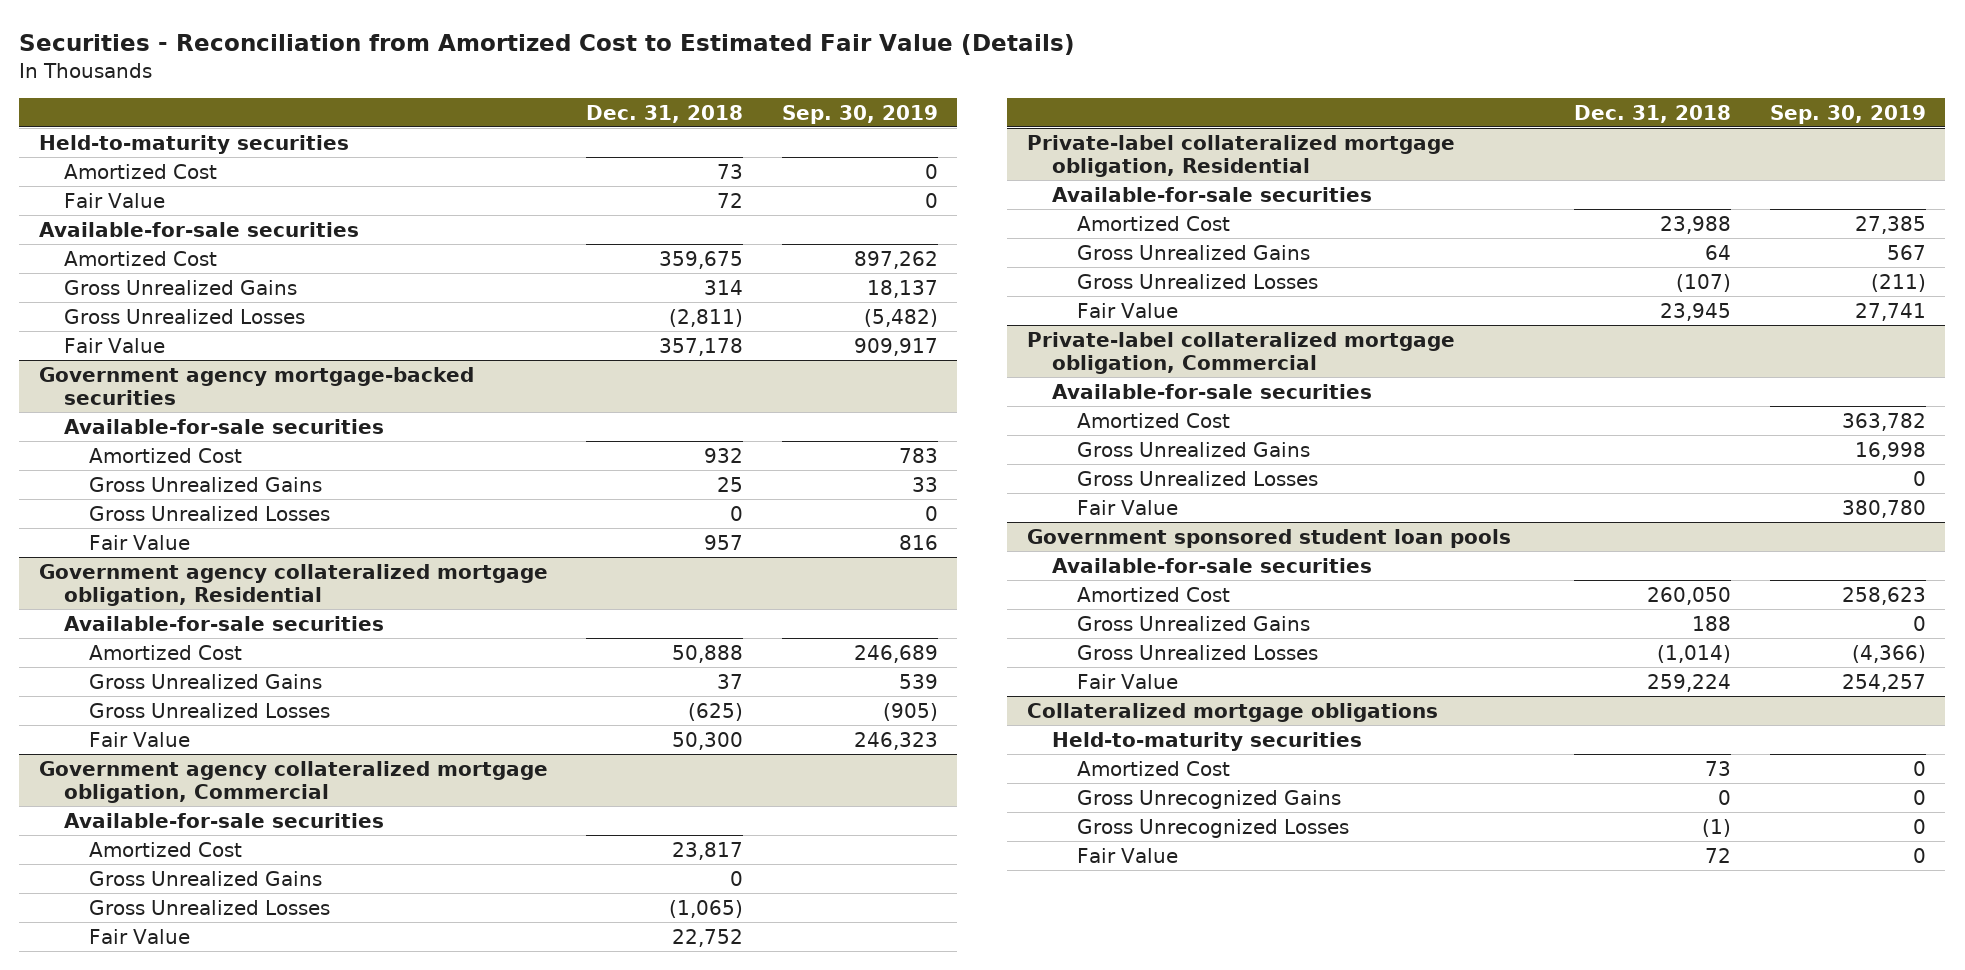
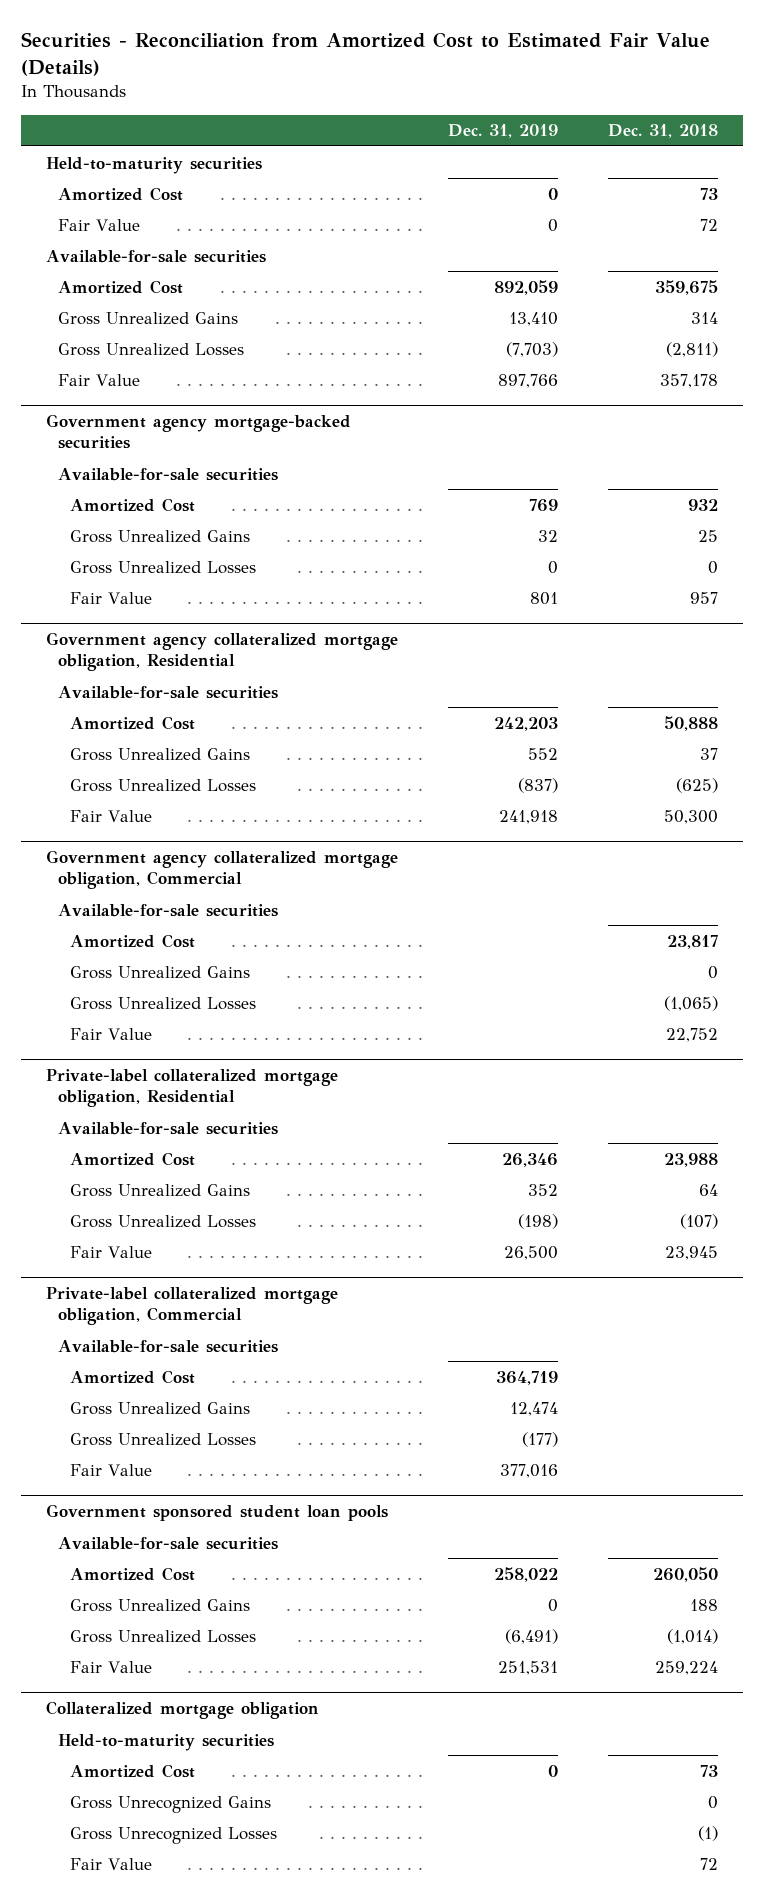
- | Dec. 31, 2018 | Sep. 30, 2019
+ | Dec. 31, 2019 | Dec. 31, 2018
- Collateralized mortgage obligations
+ Collateralized mortgage obligation

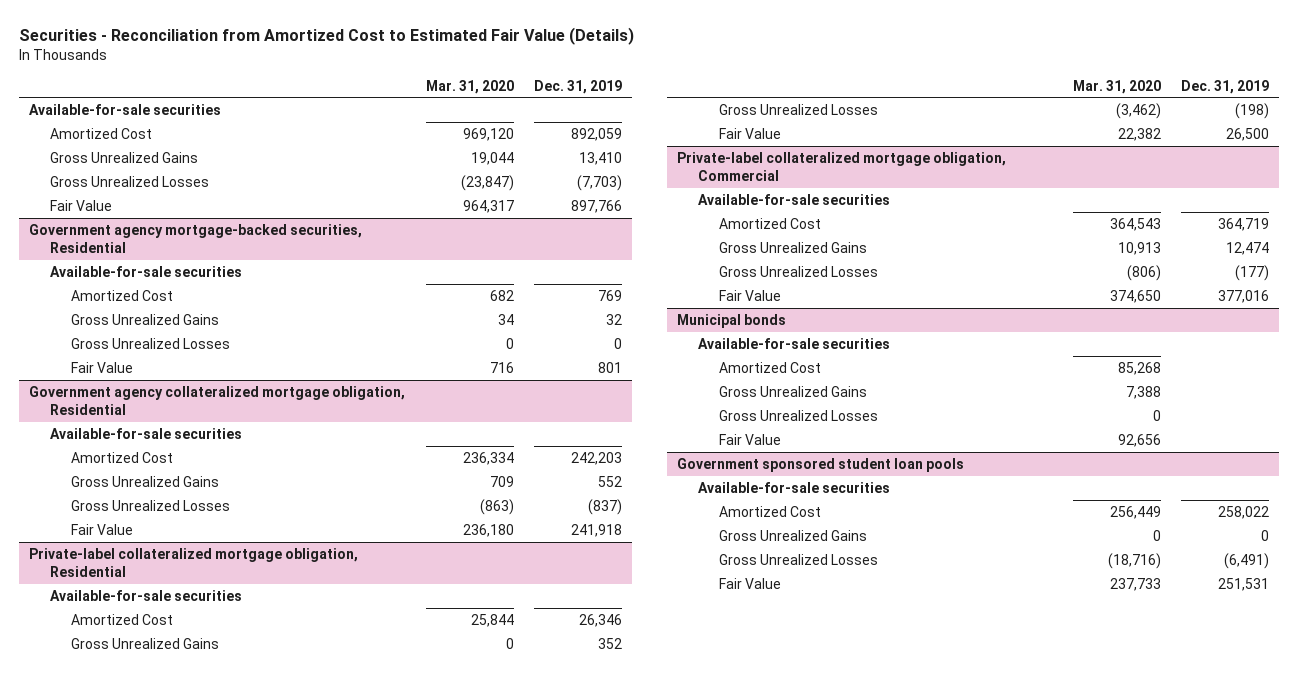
- | Dec. 31, 2019 | Dec. 31, 2018
+ | Mar. 31, 2020 | Dec. 31, 2019
- Held-to-maturity securities
- Amortized Cost | 0 | 73
- Fair Value | 0 | 72
- Government agency mortgage-backed securities
+ Government agency mortgage-backed securities, Residential
- Government agency collateralized mortgage obligation, Commercial
- Available-for-sale securities
- Amortized Cost | | 23,817
- Gross Unrealized Gains | | 0
- Gross Unrealized Losses | | (1,065)
- Fair Value | | 22,752
+ Municipal bonds
+ Available-for-sale securities
+ Amortized Cost | 85,268 |
+ Gross Unrealized Gains | 7,388 |
+ Gross Unrealized Losses | 0 |
+ Fair Value | 92,656 |
- Collateralized mortgage obligation
- Held-to-maturity securities
- Amortized Cost | 0 | 73
- Gross Unrecognized Gains | | 0
- Gross Unrecognized Losses | | (1)
- Fair Value | | 72

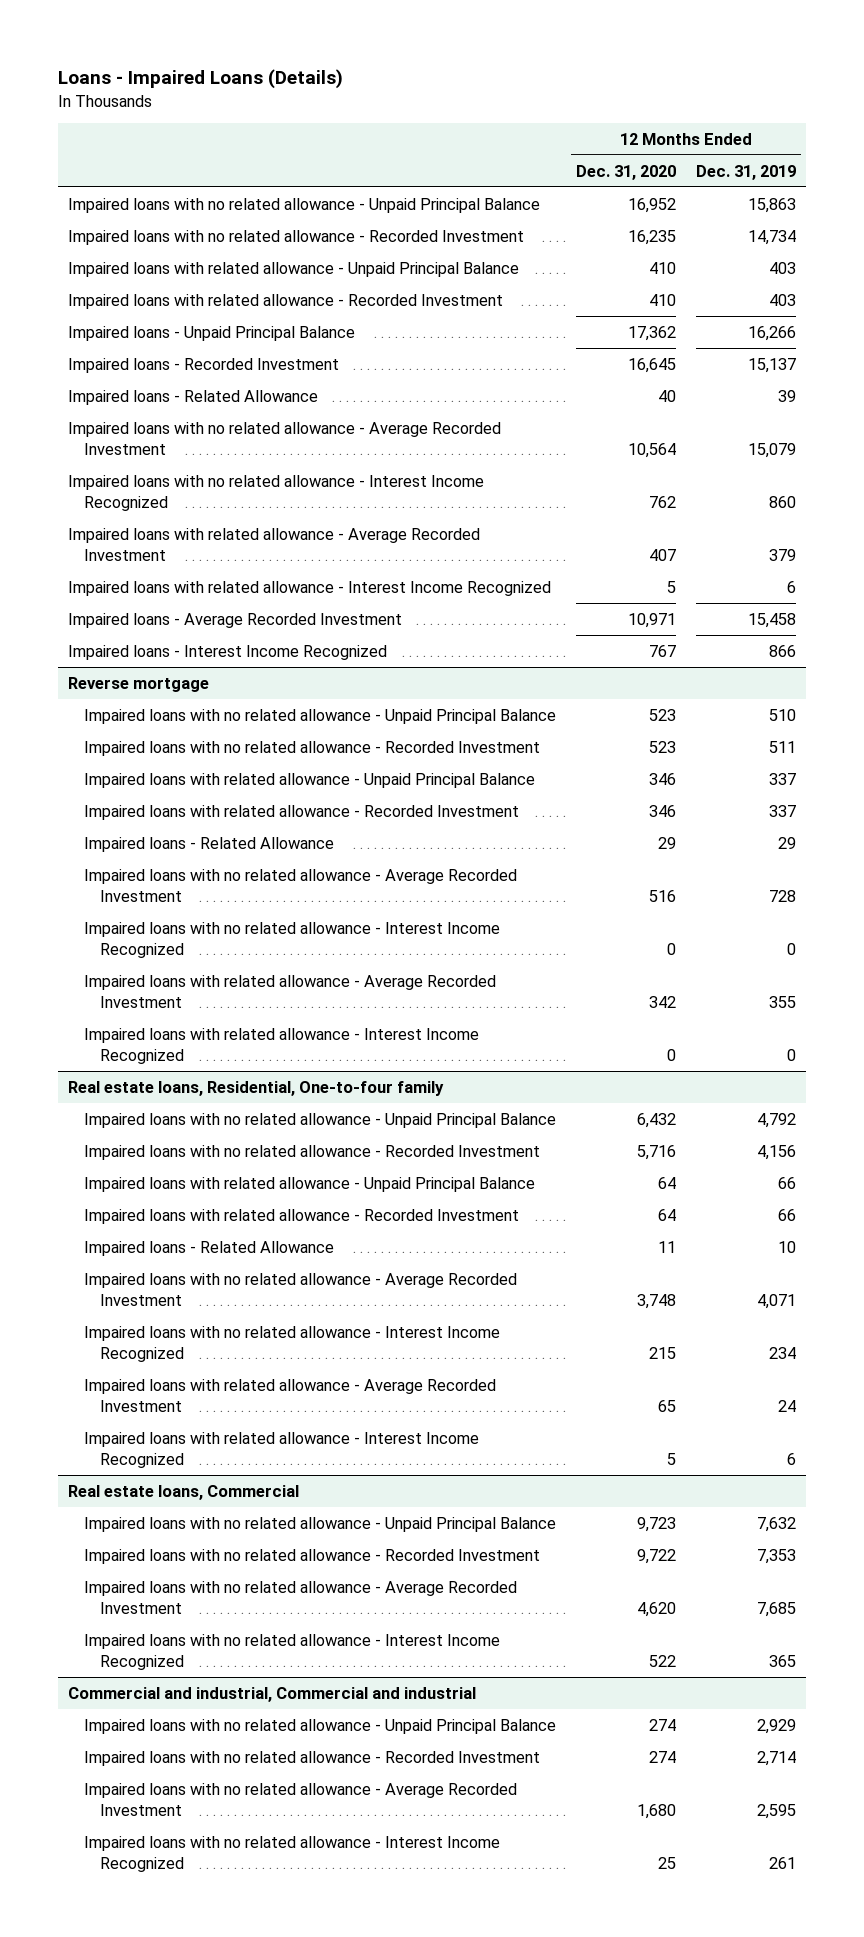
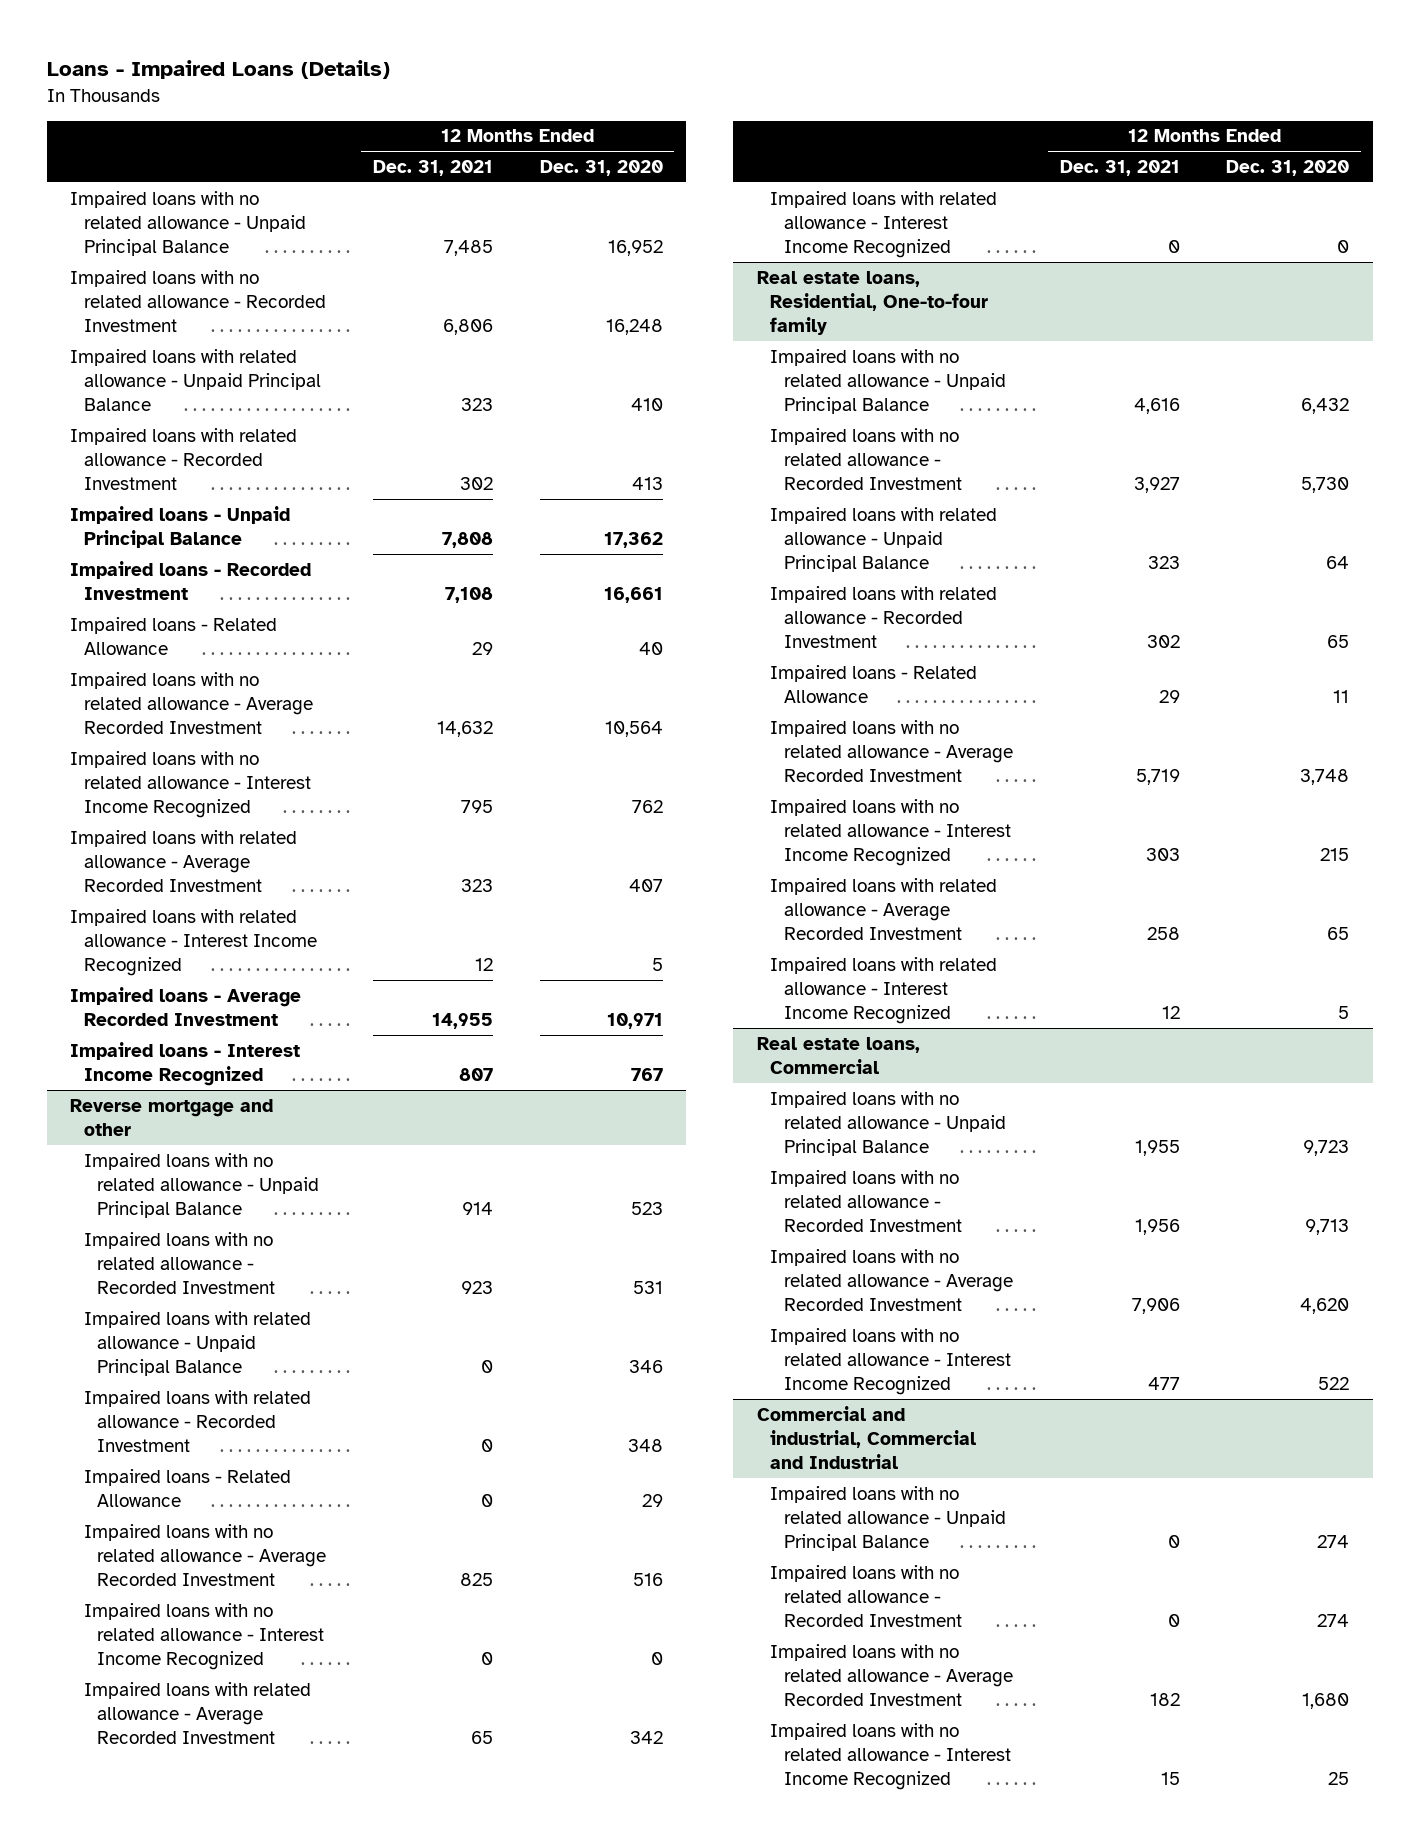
- | 12 Months Ended Dec. 31, 2020 | 12 Months Ended Dec. 31, 2019
+ | 12 Months Ended Dec. 31, 2021 | 12 Months Ended Dec. 31, 2020
- Impaired loans with no related allowance - Recorded Investment | 16,235 | 14,734
+ Impaired loans with no related allowance - Recorded Investment | 6,806 | 16,248
- Impaired loans with related allowance - Recorded Investment | 410 | 403
+ Impaired loans with related allowance - Recorded Investment | 302 | 413
- Impaired loans - Recorded Investment | 16,645 | 15,137
+ Impaired loans - Recorded Investment | 7,108 | 16,661
- Reverse mortgage
+ Reverse mortgage and other
- Impaired loans with no related allowance - Recorded Investment | 523 | 511
+ Impaired loans with no related allowance - Recorded Investment | 923 | 531
- Impaired loans with related allowance - Recorded Investment | 346 | 337
+ Impaired loans with related allowance - Recorded Investment | 0 | 348
@ Real estate loans, Residential, One-to-four family
- Impaired loans with no related allowance - Recorded Investment | 5,716 | 4,156
+ Impaired loans with no related allowance - Recorded Investment | 3,927 | 5,730
- Impaired loans with related allowance - Recorded Investment | 64 | 66
+ Impaired loans with related allowance - Recorded Investment | 302 | 65
@ Real estate loans, Commercial
- Impaired loans with no related allowance - Recorded Investment | 9,722 | 7,353
+ Impaired loans with no related allowance - Recorded Investment | 1,956 | 9,713
- Commercial and industrial, Commercial and industrial
+ Commercial and industrial, Commercial and Industrial

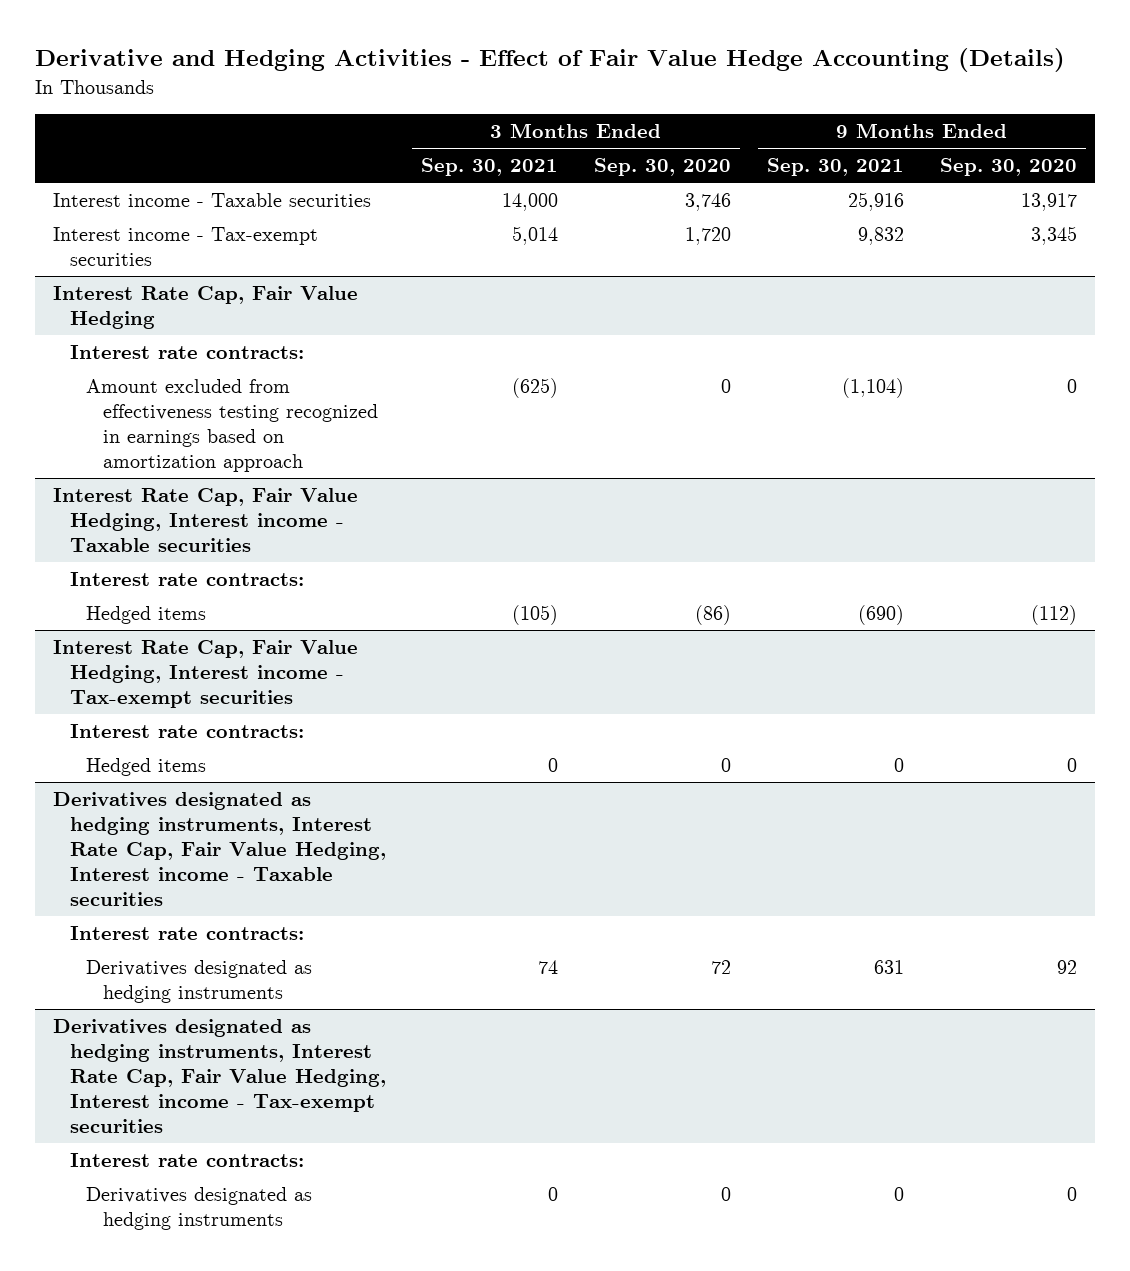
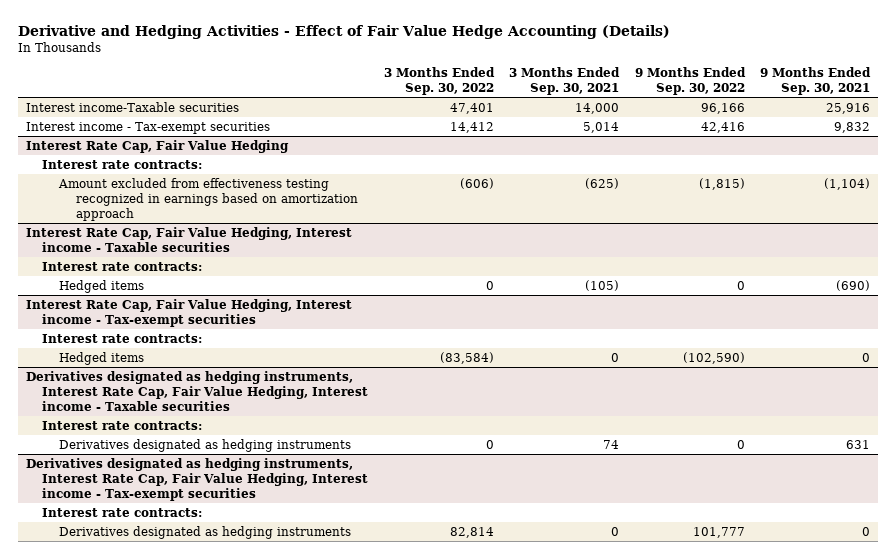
- | 3 Months Ended Sep. 30, 2021 | 3 Months Ended Sep. 30, 2020 | 9 Months Ended Sep. 30, 2021 | 9 Months Ended Sep. 30, 2020
+ | 3 Months Ended Sep. 30, 2022 | 3 Months Ended Sep. 30, 2021 | 9 Months Ended Sep. 30, 2022 | 9 Months Ended Sep. 30, 2021
- Interest income - Taxable securities | 14,000 | 3,746 | 25,916 | 13,917
+ Interest income-Taxable securities | 47,401 | 14,000 | 96,166 | 25,916

